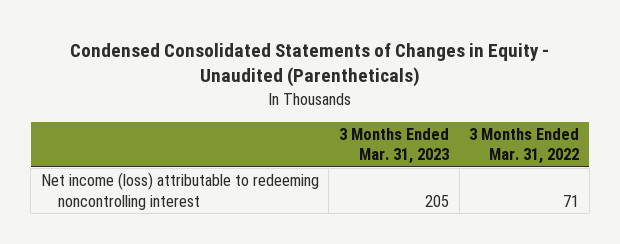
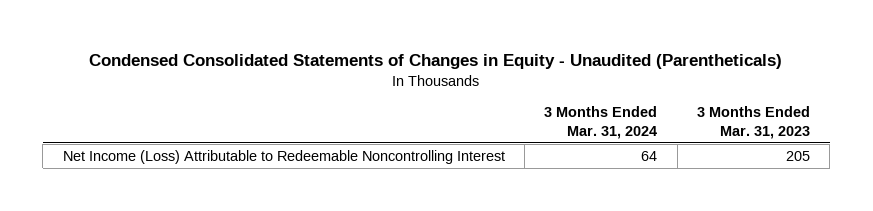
- | 3 Months Ended Mar. 31, 2023 | 3 Months Ended Mar. 31, 2022
+ | 3 Months Ended Mar. 31, 2024 | 3 Months Ended Mar. 31, 2023
- Net income (loss) attributable to redeeming noncontrolling interest | 205 | 71
+ Net Income (Loss) Attributable to Redeemable Noncontrolling Interest | 64 | 205

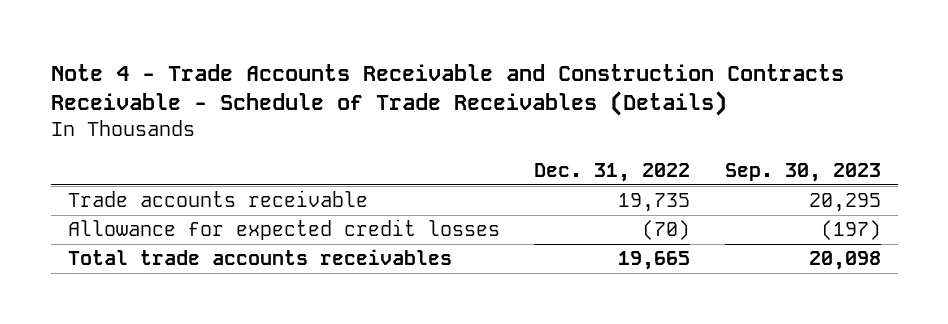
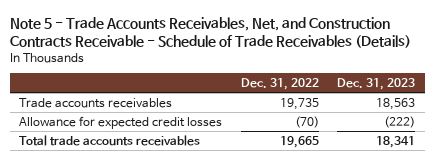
- Note 4 - Trade Accounts Receivable and Construction Contracts Receivable - Schedule of Trade Receivables (Details)
+ Note 5 - Trade Accounts Receivables, Net, and Construction Contracts Receivable - Schedule of Trade Receivables (Details)
- | Dec. 31, 2022 | Sep. 30, 2023
+ | Dec. 31, 2022 | Dec. 31, 2023
- Trade accounts receivable | 19,735 | 20,295
+ Trade accounts receivables | 19,735 | 18,563

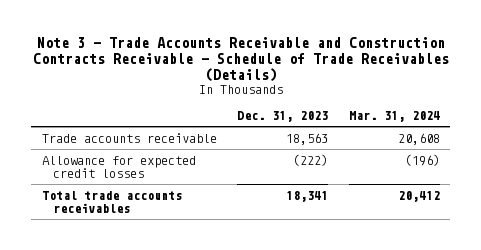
- Note 5 - Trade Accounts Receivables, Net, and Construction Contracts Receivable - Schedule of Trade Receivables (Details)
+ Note 3 - Trade Accounts Receivable and Construction Contracts Receivable - Schedule of Trade Receivables (Details)
- | Dec. 31, 2022 | Dec. 31, 2023
+ | Dec. 31, 2023 | Mar. 31, 2024
- Trade accounts receivables | 19,735 | 18,563
+ Trade accounts receivable | 18,563 | 20,608

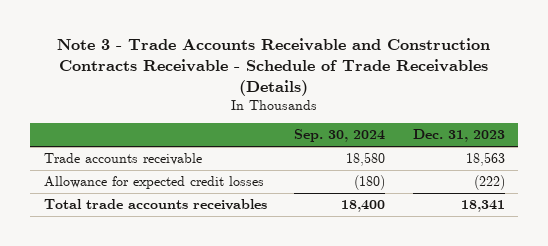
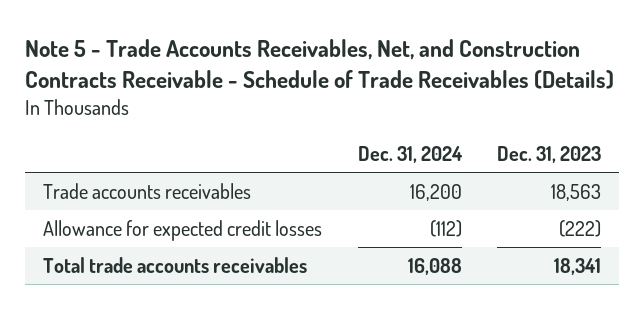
- Note 3 - Trade Accounts Receivable and Construction Contracts Receivable - Schedule of Trade Receivables (Details)
+ Note 5 - Trade Accounts Receivables, Net, and Construction Contracts Receivable - Schedule of Trade Receivables (Details)
- | Sep. 30, 2024 | Dec. 31, 2023
+ | Dec. 31, 2024 | Dec. 31, 2023
- Trade accounts receivable | 18,580 | 18,563
+ Trade accounts receivables | 16,200 | 18,563

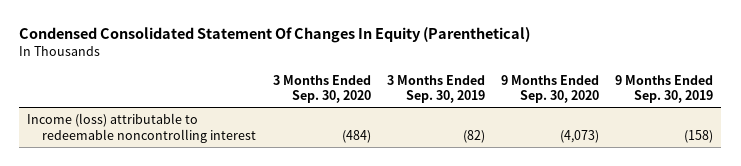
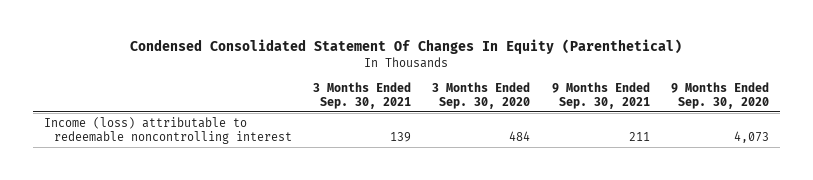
- | 3 Months Ended Sep. 30, 2020 | 3 Months Ended Sep. 30, 2019 | 9 Months Ended Sep. 30, 2020 | 9 Months Ended Sep. 30, 2019
+ | 3 Months Ended Sep. 30, 2021 | 3 Months Ended Sep. 30, 2020 | 9 Months Ended Sep. 30, 2021 | 9 Months Ended Sep. 30, 2020
- Income (loss) attributable to redeemable noncontrolling interest | (484) | (82) | (4,073) | (158)
+ Income (loss) attributable to redeemable noncontrolling interest | 139 | 484 | 211 | 4,073

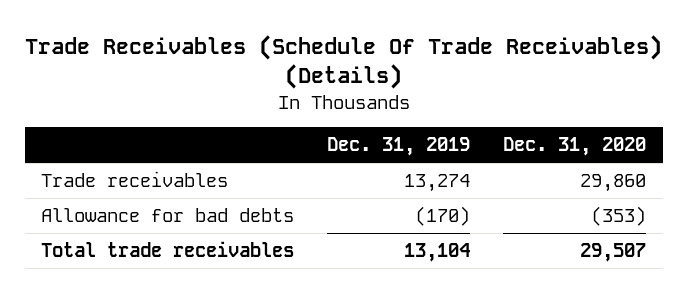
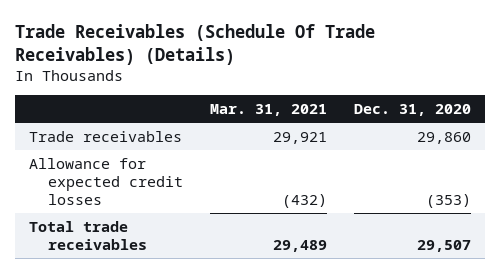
- | Dec. 31, 2019 | Dec. 31, 2020
+ | Mar. 31, 2021 | Dec. 31, 2020
- Allowance for bad debts | (170) | (353)
+ Allowance for expected credit losses | (432) | (353)

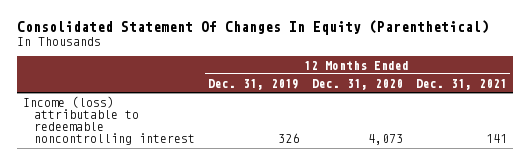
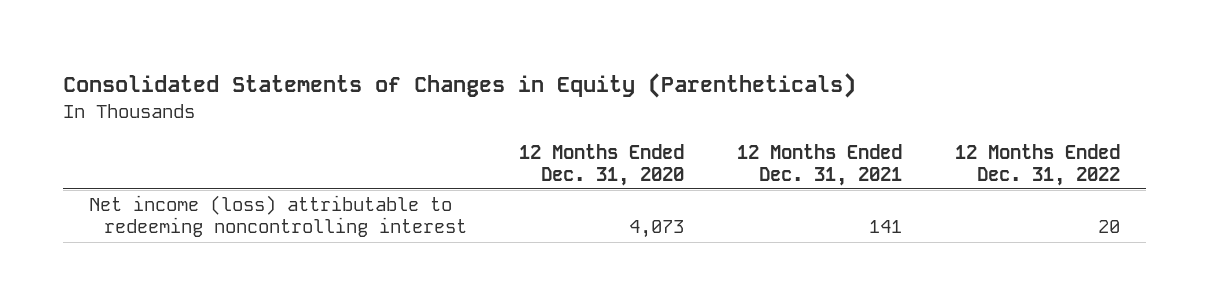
- Consolidated Statement Of Changes In Equity (Parenthetical)
+ Consolidated Statements of Changes in Equity (Parentheticals)
- | 12 Months Ended Dec. 31, 2019 | 12 Months Ended Dec. 31, 2020 | 12 Months Ended Dec. 31, 2021
+ | 12 Months Ended Dec. 31, 2020 | 12 Months Ended Dec. 31, 2021 | 12 Months Ended Dec. 31, 2022
- Income (loss) attributable to redeemable noncontrolling interest | 326 | 4,073 | 141
+ Net income (loss) attributable to redeeming noncontrolling interest | 4,073 | 141 | 20

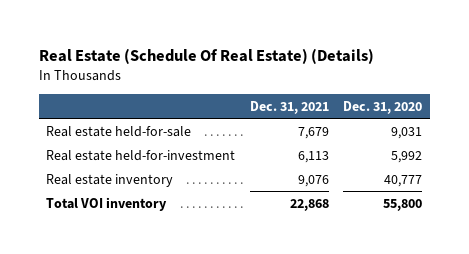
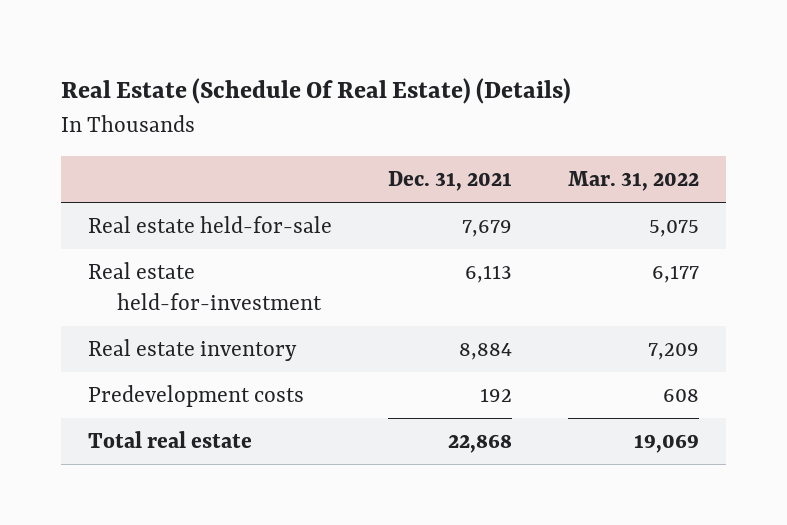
- | Dec. 31, 2021 | Dec. 31, 2020
+ | Dec. 31, 2021 | Mar. 31, 2022
- Real estate inventory | 9,076 | 40,777
- Total VOI inventory | 22,868 | 55,800
+ Real estate inventory | 8,884 | 7,209
+ Predevelopment costs | 192 | 608
+ Total real estate | 22,868 | 19,069

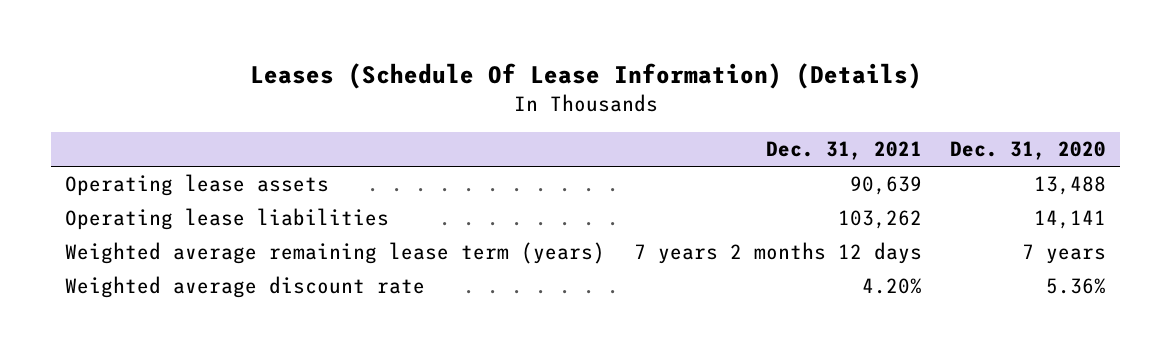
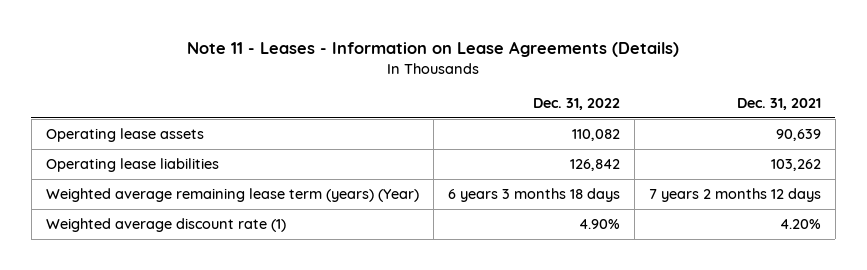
- Leases (Schedule Of Lease Information) (Details)
+ Note 11 - Leases - Information on Lease Agreements (Details)
- | Dec. 31, 2021 | Dec. 31, 2020
+ | Dec. 31, 2022 | Dec. 31, 2021
- Weighted average remaining lease term (years) | 7 years 2 months 12 days | 7 years
- Weighted average discount rate | 4.20% | 5.36%
+ Weighted average remaining lease term (years) (Year) | 6 years 3 months 18 days | 7 years 2 months 12 days
+ Weighted average discount rate (1) | 4.90% | 4.20%

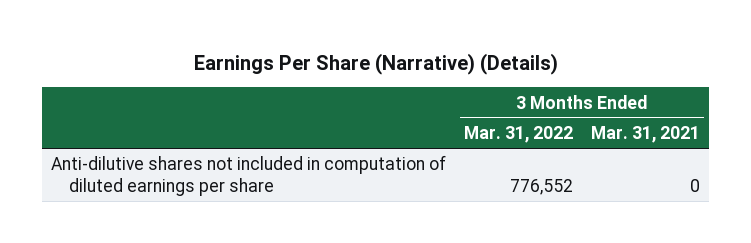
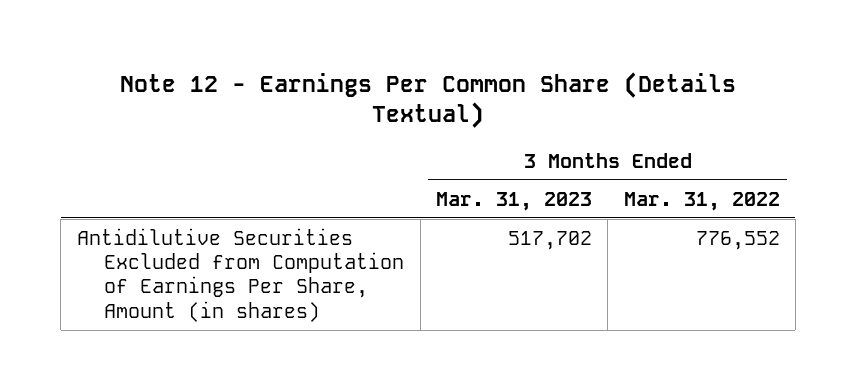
- Earnings Per Share (Narrative) (Details)
+ Note 12 - Earnings Per Common Share (Details Textual)
- | 3 Months Ended Mar. 31, 2022 | 3 Months Ended Mar. 31, 2021
+ | 3 Months Ended Mar. 31, 2023 | 3 Months Ended Mar. 31, 2022
- Anti-dilutive shares not included in computation of diluted earnings per share | 776,552 | 0
+ Antidilutive Securities Excluded from Computation of Earnings Per Share, Amount (in shares) | 517,702 | 776,552

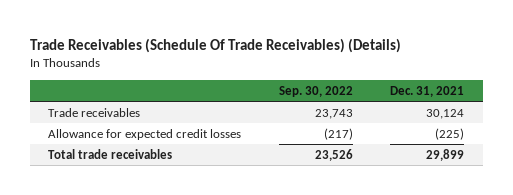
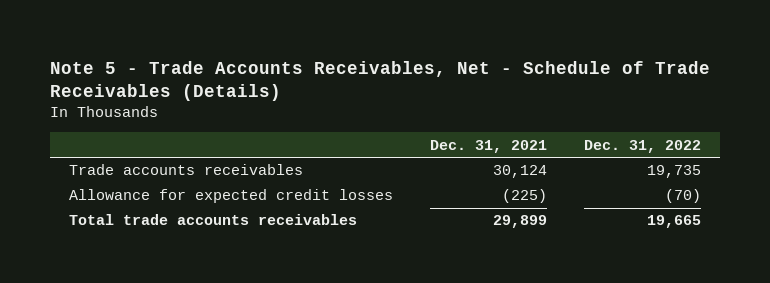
- Trade Receivables (Schedule Of Trade Receivables) (Details)
+ Note 5 - Trade Accounts Receivables, Net - Schedule of Trade Receivables (Details)
- | Sep. 30, 2022 | Dec. 31, 2021
+ | Dec. 31, 2021 | Dec. 31, 2022
- Trade receivables | 23,743 | 30,124
+ Trade accounts receivables | 30,124 | 19,735
- Total trade receivables | 23,526 | 29,899
+ Total trade accounts receivables | 29,899 | 19,665

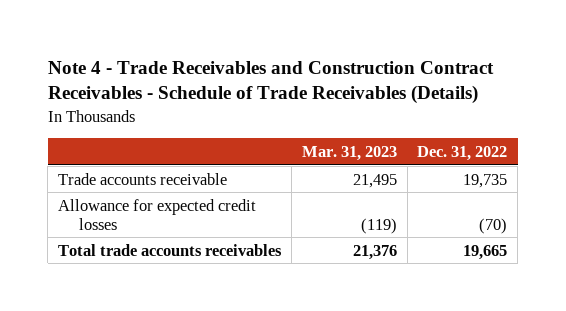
- Note 5 - Trade Accounts Receivables, Net - Schedule of Trade Receivables (Details)
+ Note 4 - Trade Receivables and Construction Contract Receivables - Schedule of Trade Receivables (Details)
- | Dec. 31, 2021 | Dec. 31, 2022
+ | Mar. 31, 2023 | Dec. 31, 2022
- Trade accounts receivables | 30,124 | 19,735
+ Trade accounts receivable | 21,495 | 19,735

